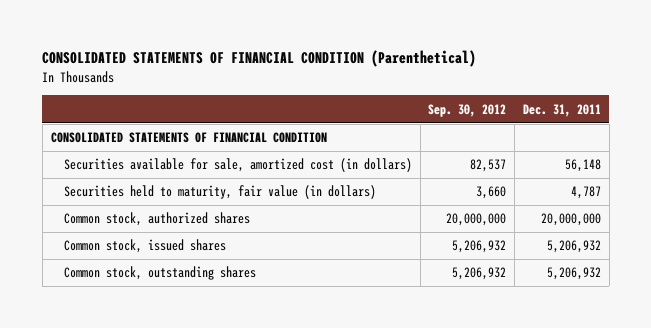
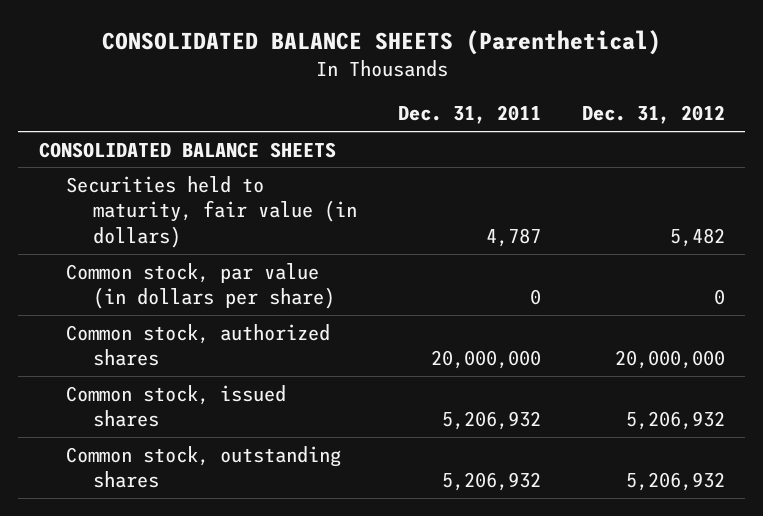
- CONSOLIDATED STATEMENTS OF FINANCIAL CONDITION (Parenthetical)
+ CONSOLIDATED BALANCE SHEETS (Parenthetical)
- | Sep. 30, 2012 | Dec. 31, 2011
+ | Dec. 31, 2011 | Dec. 31, 2012
- CONSOLIDATED STATEMENTS OF FINANCIAL CONDITION
- Securities available for sale, amortized cost (in dollars) | 82,537 | 56,148
+ CONSOLIDATED BALANCE SHEETS
+ Common stock, par value (in dollars per share) | 0 | 0

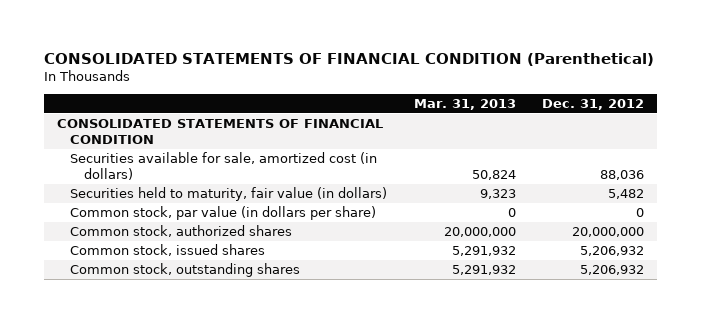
- CONSOLIDATED BALANCE SHEETS (Parenthetical)
+ CONSOLIDATED STATEMENTS OF FINANCIAL CONDITION (Parenthetical)
- | Dec. 31, 2011 | Dec. 31, 2012
+ | Mar. 31, 2013 | Dec. 31, 2012
- CONSOLIDATED BALANCE SHEETS
+ CONSOLIDATED STATEMENTS OF FINANCIAL CONDITION
+ Securities available for sale, amortized cost (in dollars) | 50,824 | 88,036

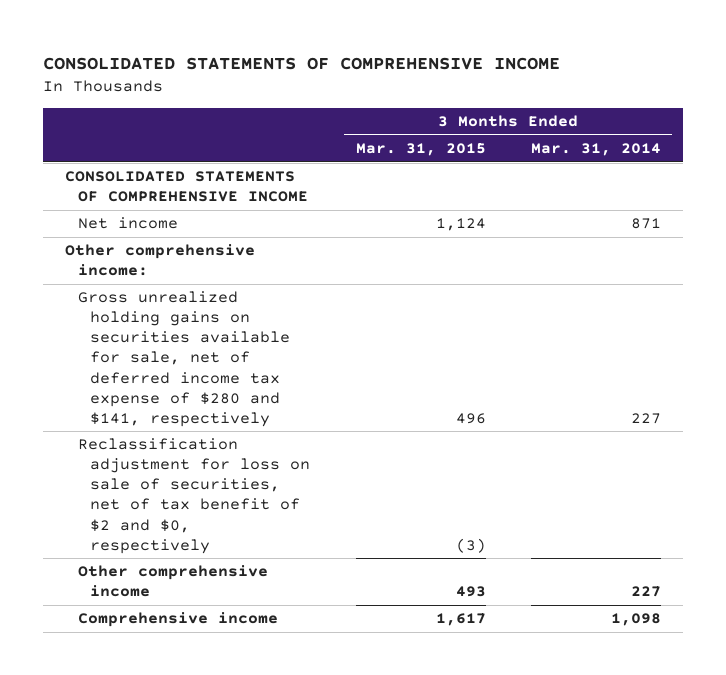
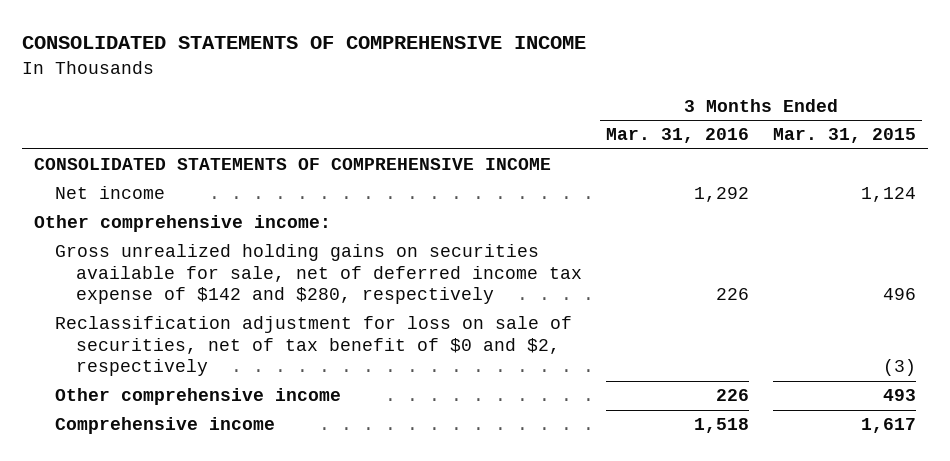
- | 3 Months Ended Mar. 31, 2015 | 3 Months Ended Mar. 31, 2014
+ | 3 Months Ended Mar. 31, 2016 | 3 Months Ended Mar. 31, 2015
- Gross unrealized holding gains on securities available for sale, net of deferred income tax expense of $280 and $141, respectively | 496 | 227
- Reclassification adjustment for loss on sale of securities, net of tax benefit of $2 and $0, respectively | (3) |
+ Gross unrealized holding gains on securities available for sale, net of deferred income tax expense of $142 and $280, respectively | 226 | 496
+ Reclassification adjustment for loss on sale of securities, net of tax benefit of $0 and $2, respectively | | (3)

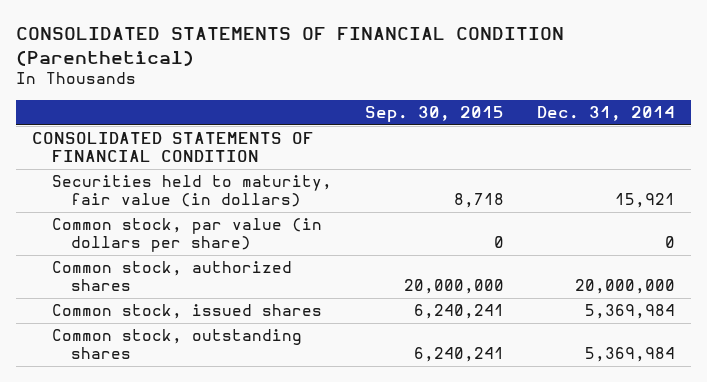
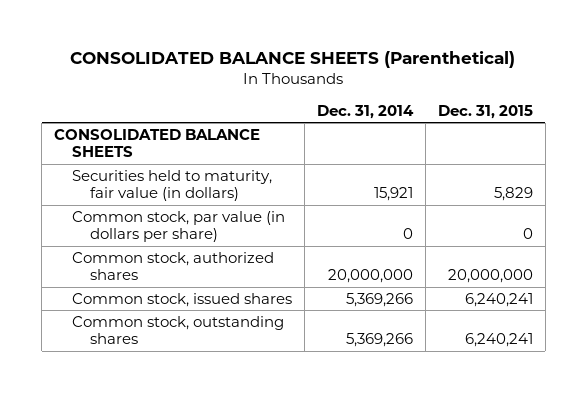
- CONSOLIDATED STATEMENTS OF FINANCIAL CONDITION (Parenthetical)
+ CONSOLIDATED BALANCE SHEETS (Parenthetical)
- | Sep. 30, 2015 | Dec. 31, 2014
+ | Dec. 31, 2014 | Dec. 31, 2015
- CONSOLIDATED STATEMENTS OF FINANCIAL CONDITION
+ CONSOLIDATED BALANCE SHEETS
- Common stock, issued shares | 6,240,241 | 5,369,984
- Common stock, outstanding shares | 6,240,241 | 5,369,984
+ Common stock, issued shares | 5,369,266 | 6,240,241
+ Common stock, outstanding shares | 5,369,266 | 6,240,241

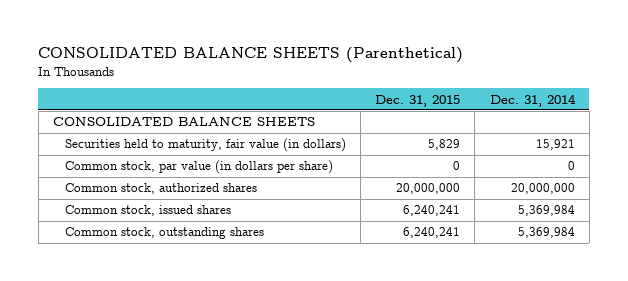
- | Dec. 31, 2014 | Dec. 31, 2015
+ | Dec. 31, 2015 | Dec. 31, 2014
- Common stock, issued shares | 5,369,266 | 6,240,241
- Common stock, outstanding shares | 5,369,266 | 6,240,241
+ Common stock, issued shares | 6,240,241 | 5,369,984
+ Common stock, outstanding shares | 6,240,241 | 5,369,984

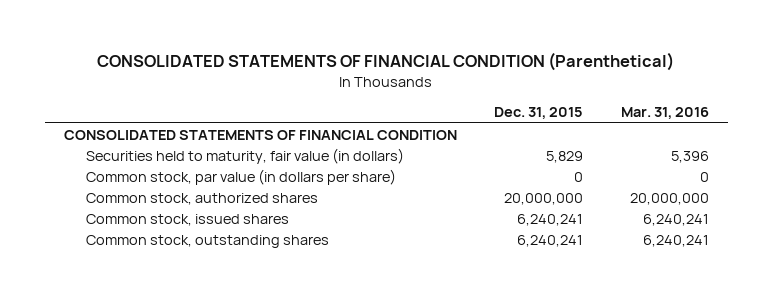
- CONSOLIDATED BALANCE SHEETS (Parenthetical)
+ CONSOLIDATED STATEMENTS OF FINANCIAL CONDITION (Parenthetical)
- | Dec. 31, 2015 | Dec. 31, 2014
+ | Dec. 31, 2015 | Mar. 31, 2016
- CONSOLIDATED BALANCE SHEETS
+ CONSOLIDATED STATEMENTS OF FINANCIAL CONDITION

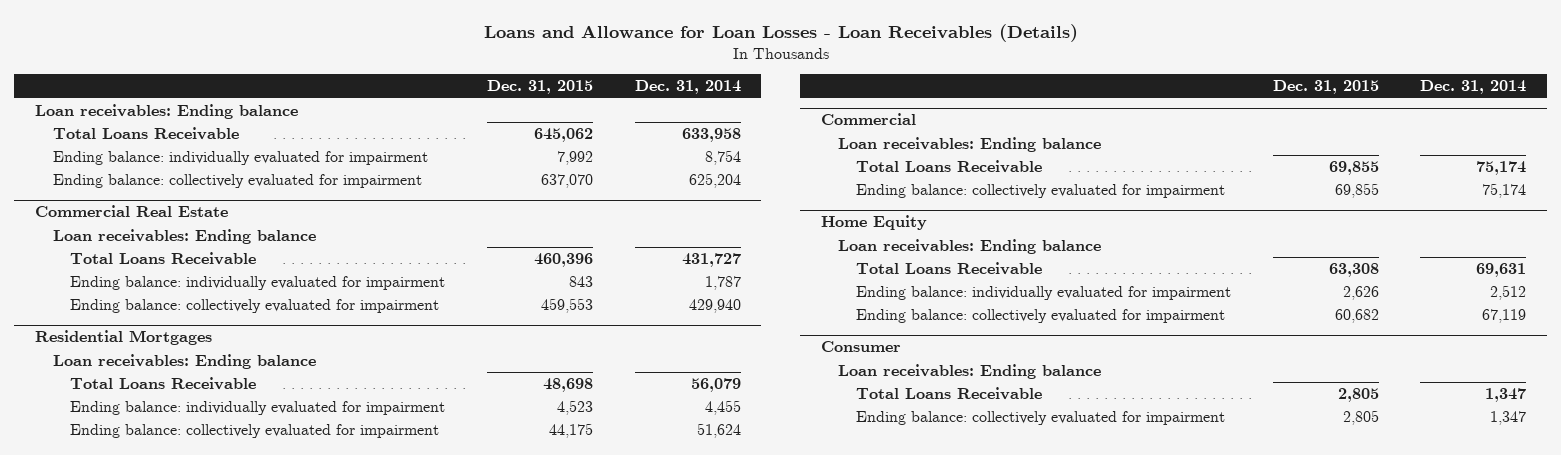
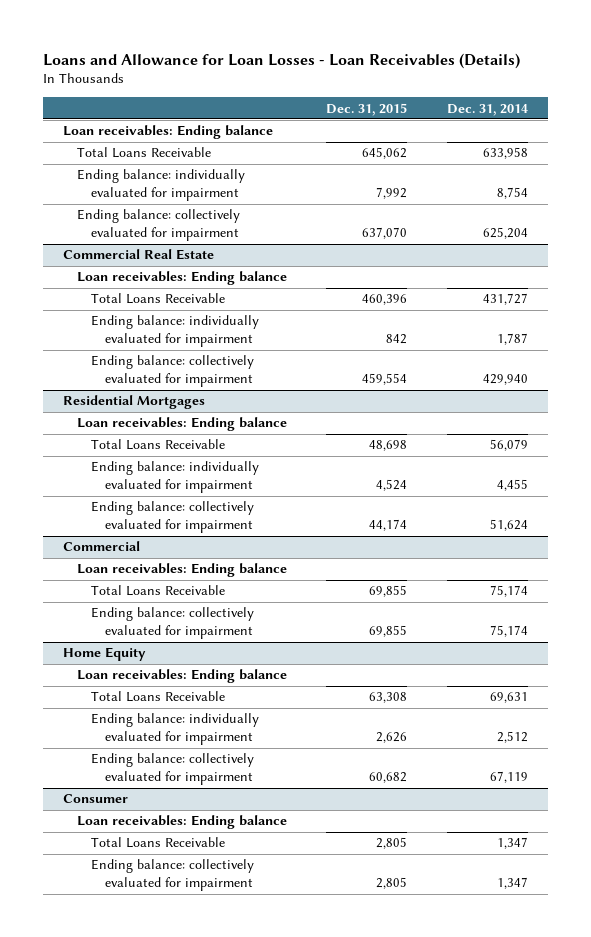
@ Commercial Real Estate
- Ending balance: individually evaluated for impairment | 843 | 1,787
- Ending balance: collectively evaluated for impairment | 459,553 | 429,940
+ Ending balance: individually evaluated for impairment | 842 | 1,787
+ Ending balance: collectively evaluated for impairment | 459,554 | 429,940
@ Residential Mortgages
- Ending balance: individually evaluated for impairment | 4,523 | 4,455
- Ending balance: collectively evaluated for impairment | 44,175 | 51,624
+ Ending balance: individually evaluated for impairment | 4,524 | 4,455
+ Ending balance: collectively evaluated for impairment | 44,174 | 51,624

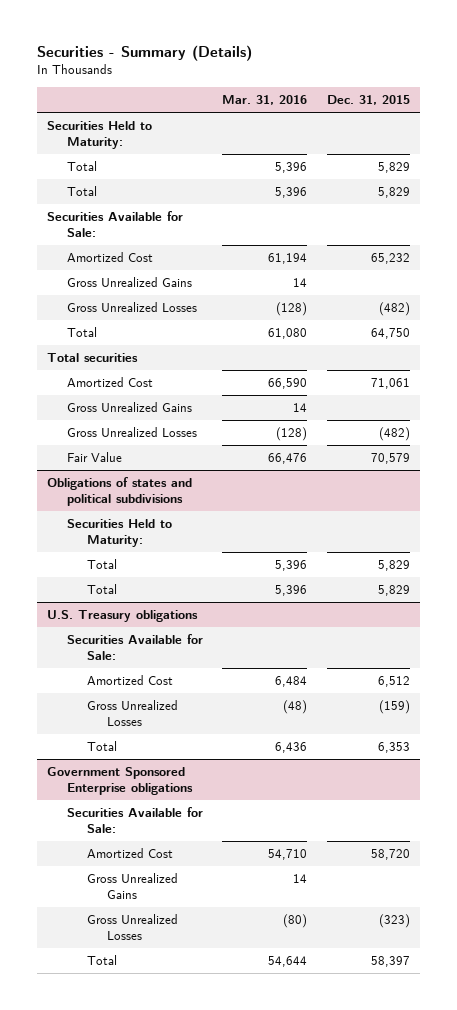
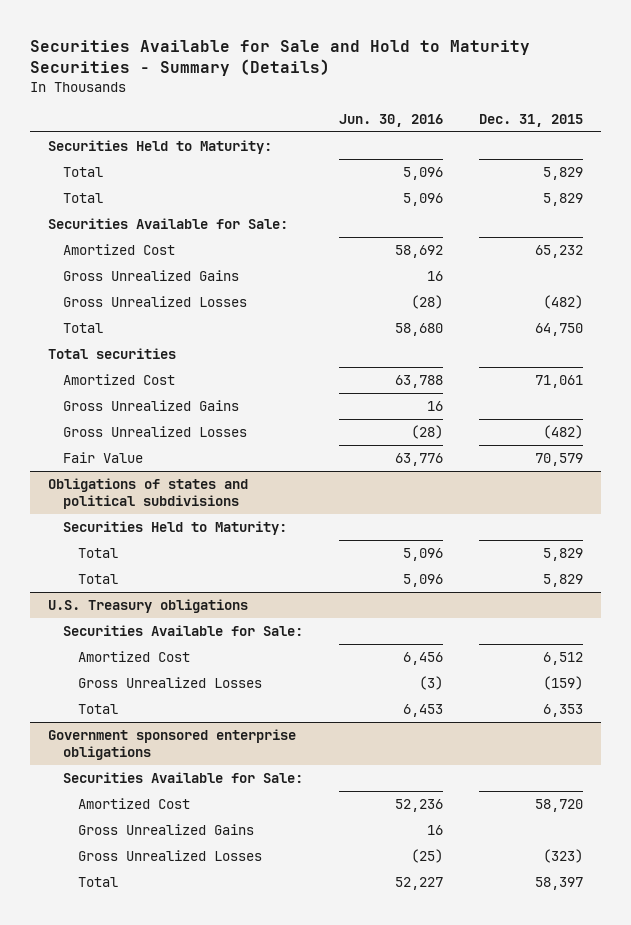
- Securities - Summary (Details)
+ Securities Available for Sale and Hold to Maturity Securities - Summary (Details)
- | Mar. 31, 2016 | Dec. 31, 2015
+ | Jun. 30, 2016 | Dec. 31, 2015
- Government Sponsored Enterprise obligations
+ Government sponsored enterprise obligations

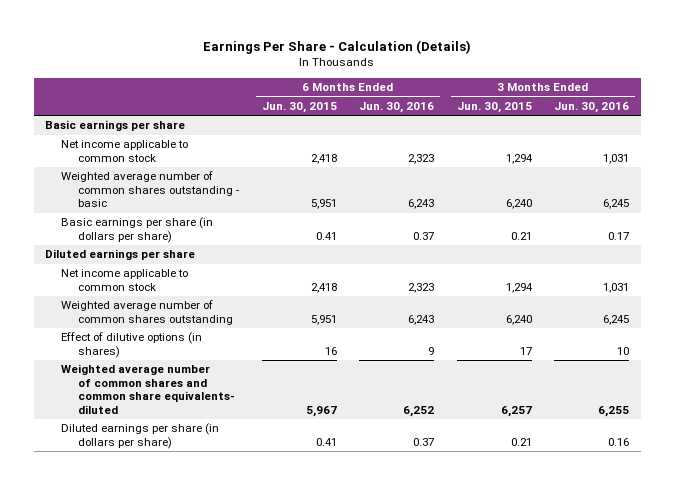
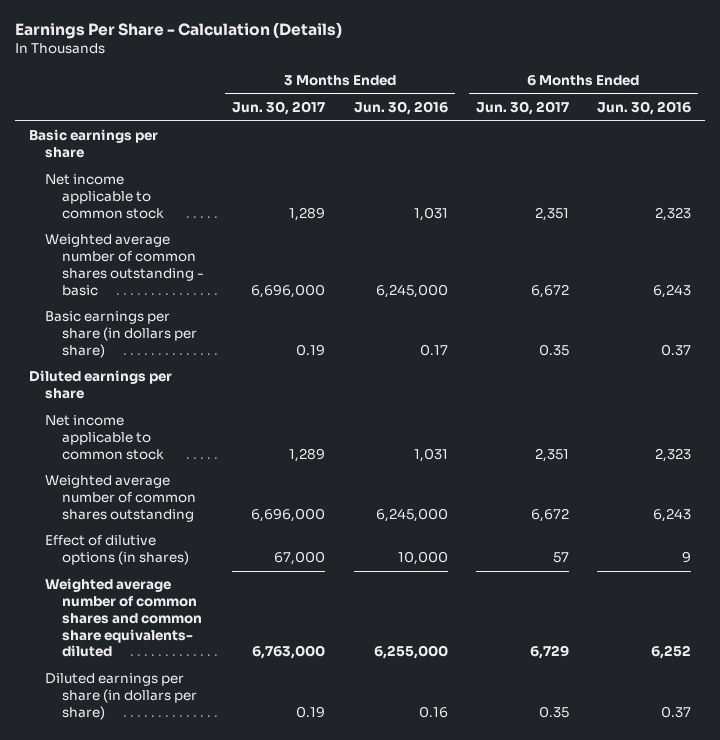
- | 6 Months Ended Jun. 30, 2015 | 6 Months Ended Jun. 30, 2016 | 3 Months Ended Jun. 30, 2015 | 3 Months Ended Jun. 30, 2016
+ | 3 Months Ended Jun. 30, 2017 | 3 Months Ended Jun. 30, 2016 | 6 Months Ended Jun. 30, 2017 | 6 Months Ended Jun. 30, 2016
- Weighted average number of common shares outstanding - basic | 5,951 | 6,243 | 6,240 | 6,245
+ Weighted average number of common shares outstanding - basic | 6,696,000 | 6,245,000 | 6,672 | 6,243
- Weighted average number of common shares outstanding | 5,951 | 6,243 | 6,240 | 6,245
- Effect of dilutive options (in shares) | 16 | 9 | 17 | 10
- Weighted average number of common shares and common share equivalents- diluted | 5,967 | 6,252 | 6,257 | 6,255
+ Weighted average number of common shares outstanding | 6,696,000 | 6,245,000 | 6,672 | 6,243
+ Effect of dilutive options (in shares) | 67,000 | 10,000 | 57 | 9
+ Weighted average number of common shares and common share equivalents- diluted | 6,763,000 | 6,255,000 | 6,729 | 6,252

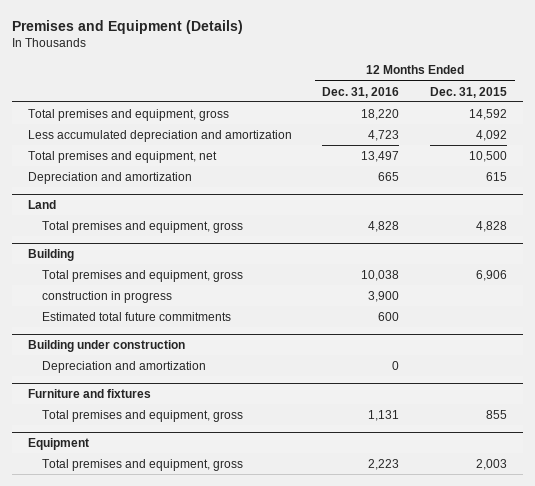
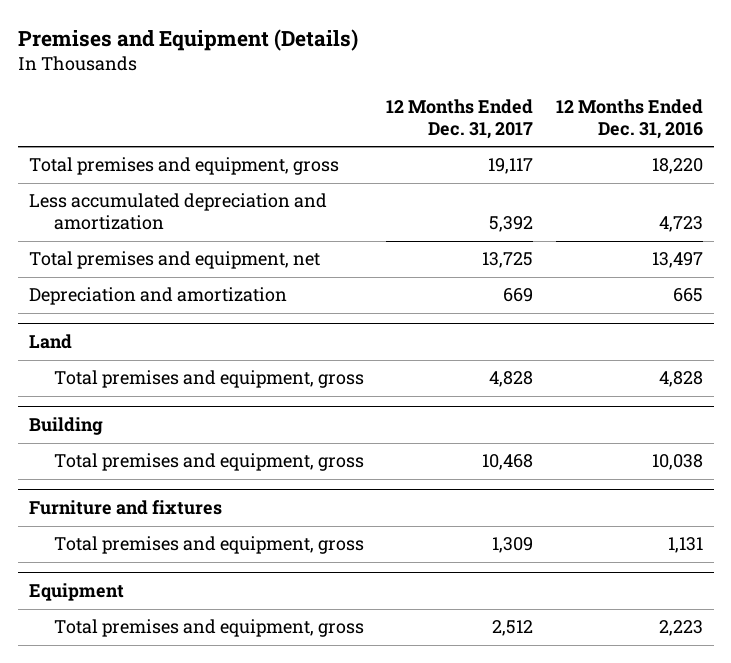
- | 12 Months Ended Dec. 31, 2016 | 12 Months Ended Dec. 31, 2015
+ | 12 Months Ended Dec. 31, 2017 | 12 Months Ended Dec. 31, 2016
@ Building
- construction in progress | 3,900 |
- Estimated total future commitments | 600 |
- Building under construction
- Depreciation and amortization | 0 |

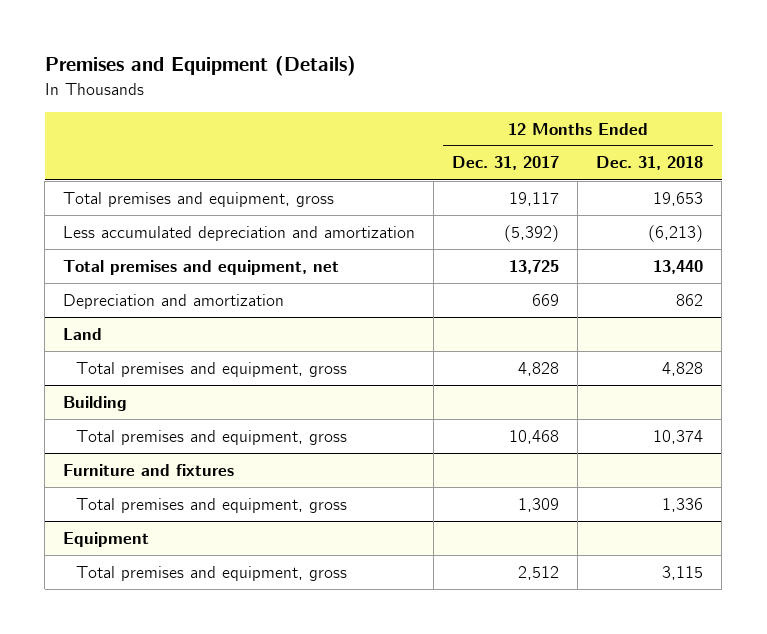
- | 12 Months Ended Dec. 31, 2017 | 12 Months Ended Dec. 31, 2016
+ | 12 Months Ended Dec. 31, 2017 | 12 Months Ended Dec. 31, 2018
- Less accumulated depreciation and amortization | 5,392 | 4,723
+ Less accumulated depreciation and amortization | (5,392) | (6,213)

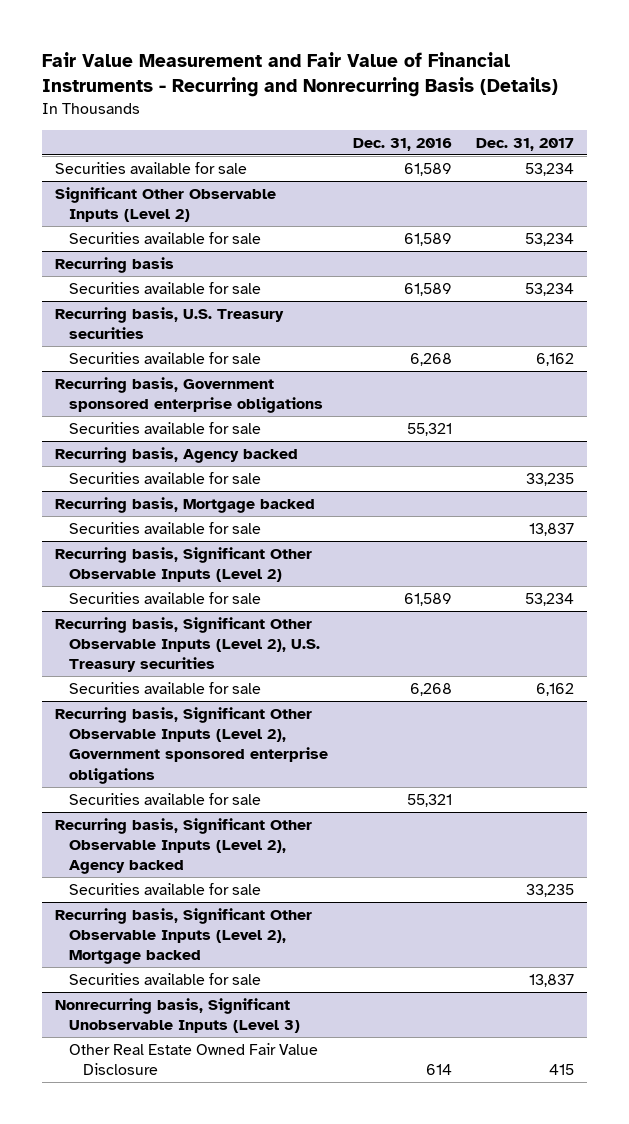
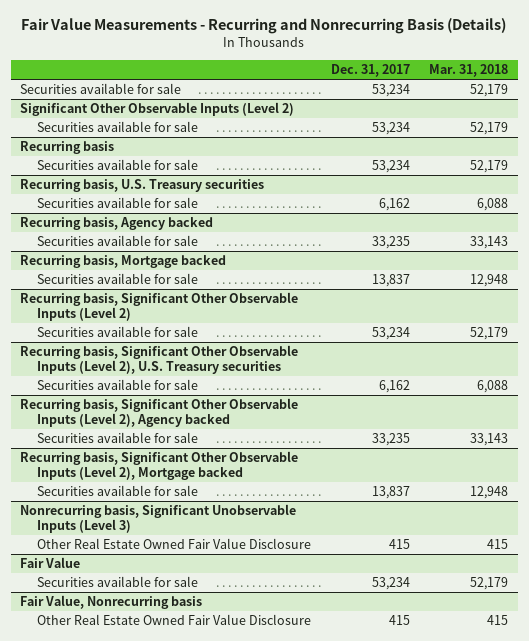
- Fair Value Measurement and Fair Value of Financial Instruments - Recurring and Nonrecurring Basis (Details)
+ Fair Value Measurements - Recurring and Nonrecurring Basis (Details)
- | Dec. 31, 2016 | Dec. 31, 2017
+ | Dec. 31, 2017 | Mar. 31, 2018
- Recurring basis, Government sponsored enterprise obligations
- Securities available for sale | 55,321 |
- Recurring basis, Significant Other Observable Inputs (Level 2), Government sponsored enterprise obligations
- Securities available for sale | 55,321 |
+ Fair Value
+ Securities available for sale | 53,234 | 52,179
+ Fair Value, Nonrecurring basis
+ Other Real Estate Owned Fair Value Disclosure | 415 | 415

